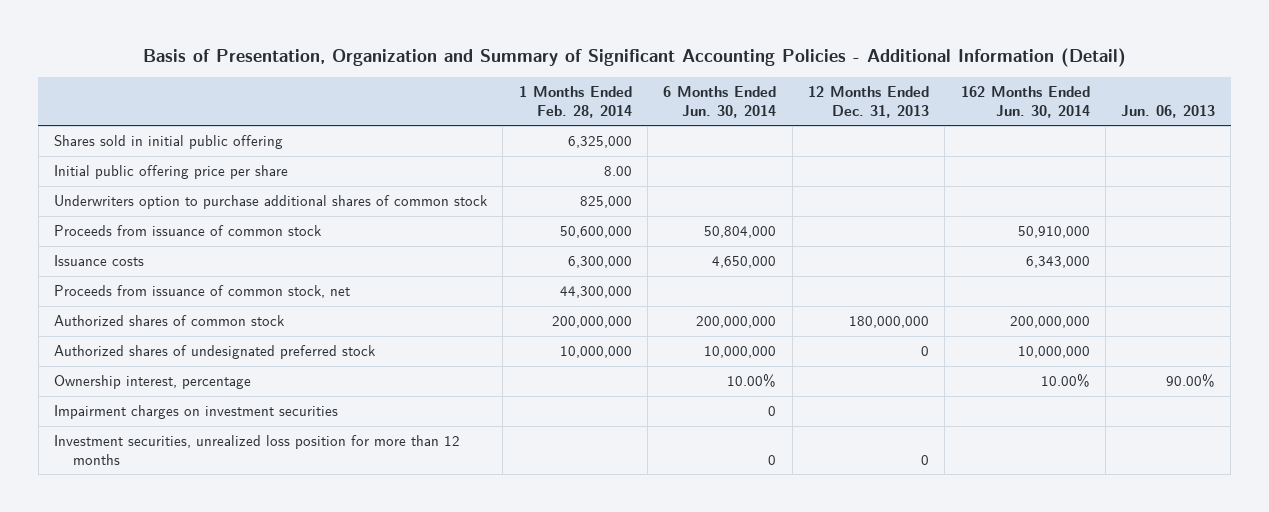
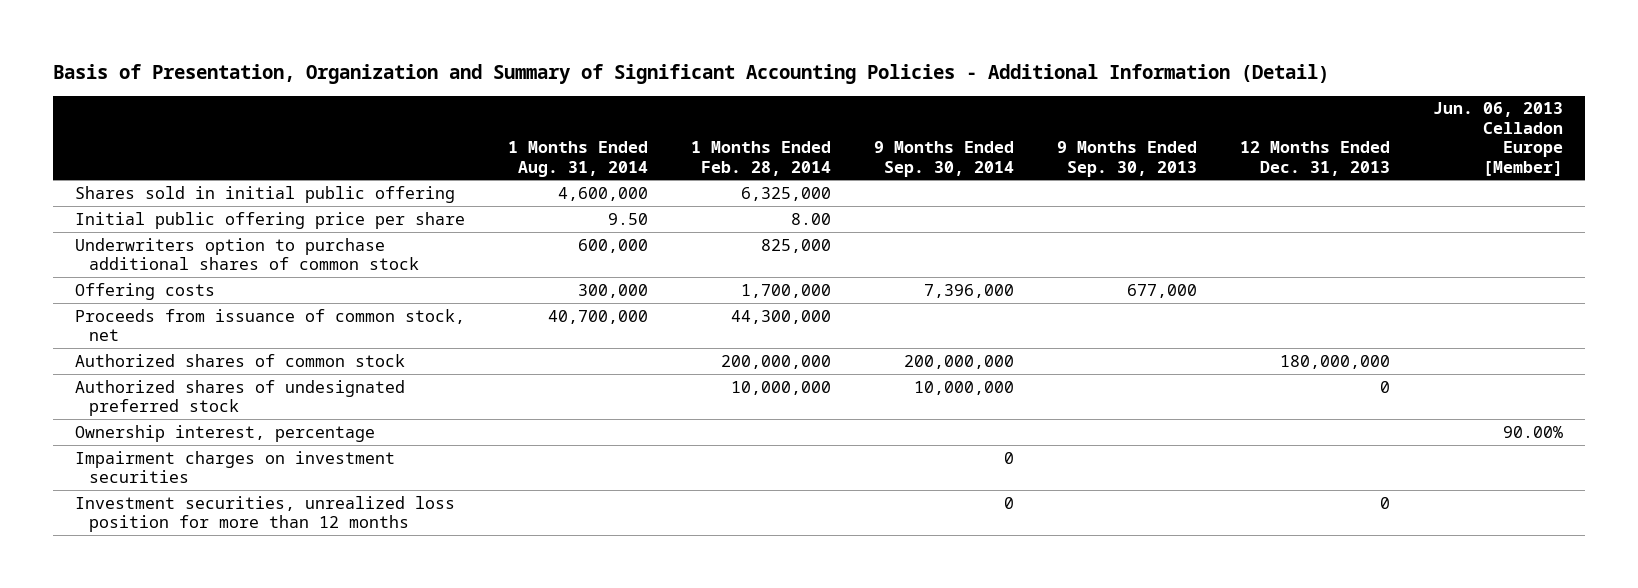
- | 1 Months Ended Feb. 28, 2014 | 6 Months Ended Jun. 30, 2014 | 12 Months Ended Dec. 31, 2013 | 162 Months Ended Jun. 30, 2014 | Jun. 06, 2013
+ | 1 Months Ended Aug. 31, 2014 | 1 Months Ended Feb. 28, 2014 | 9 Months Ended Sep. 30, 2014 | 9 Months Ended Sep. 30, 2013 | 12 Months Ended Dec. 31, 2013 | Jun. 06, 2013 Celladon Europe [Member]
- Proceeds from issuance of common stock | 50,600,000 | 50,804,000 | | 50,910,000 |
- Issuance costs | 6,300,000 | 4,650,000 | | 6,343,000 |
+ Offering costs | 300,000 | 1,700,000 | 7,396,000 | 677,000 | |

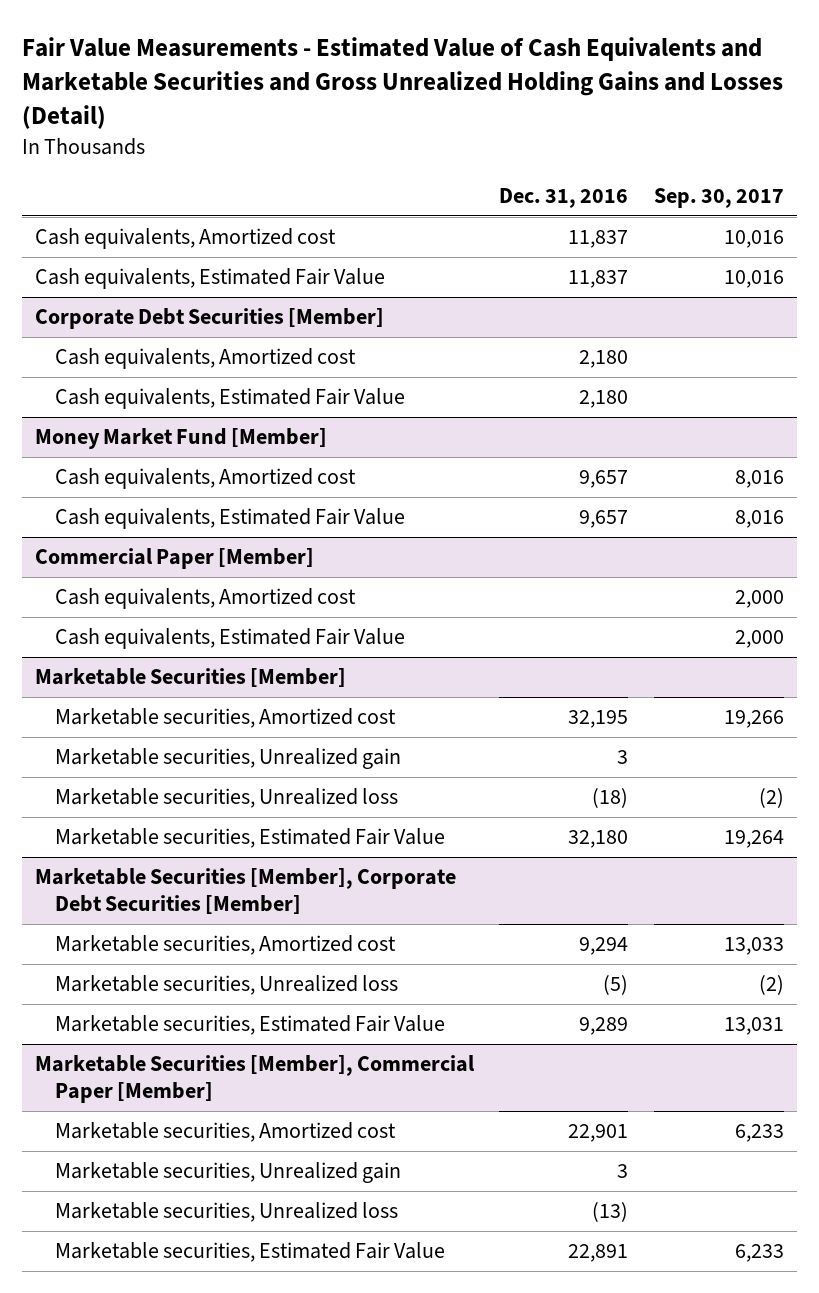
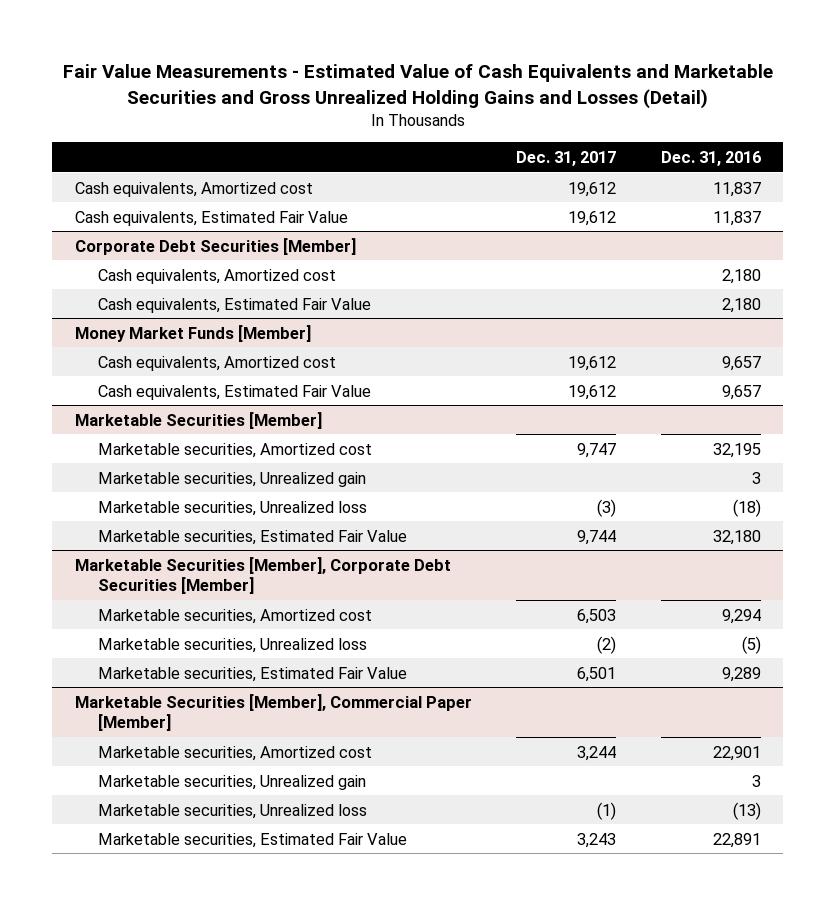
- | Dec. 31, 2016 | Sep. 30, 2017
+ | Dec. 31, 2017 | Dec. 31, 2016
- Money Market Fund [Member]
+ Money Market Funds [Member]
- Commercial Paper [Member]
- Cash equivalents, Amortized cost | | 2,000
- Cash equivalents, Estimated Fair Value | | 2,000

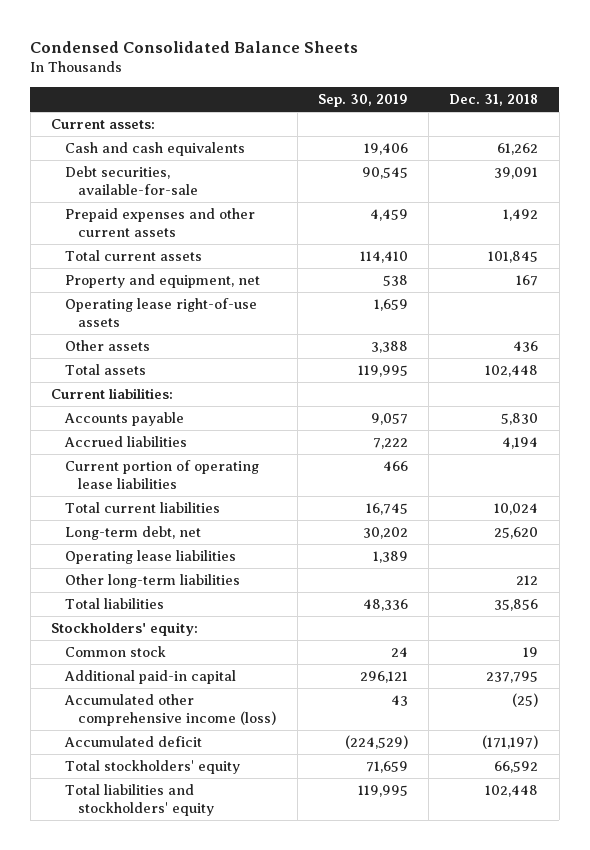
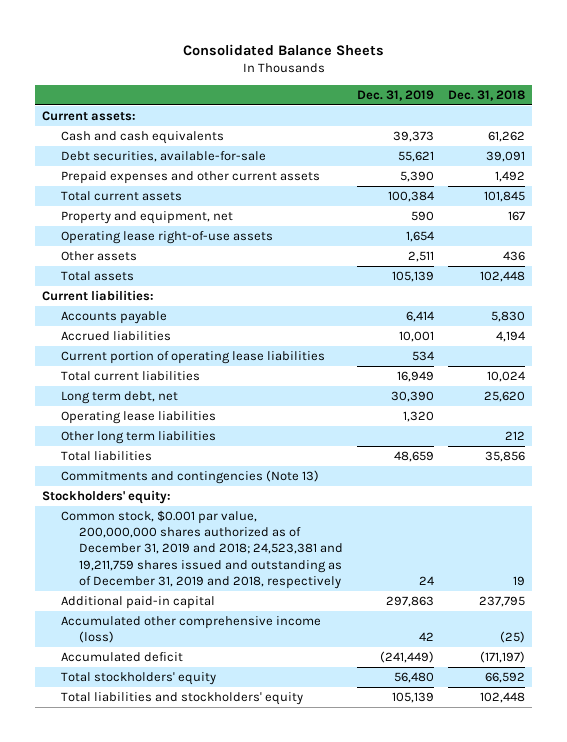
- Condensed Consolidated Balance Sheets
+ Consolidated Balance Sheets
- | Sep. 30, 2019 | Dec. 31, 2018
+ | Dec. 31, 2019 | Dec. 31, 2018
- Long-term debt, net | 30,202 | 25,620
+ Long term debt, net | 30,390 | 25,620
- Other long-term liabilities | | 212
+ Other long term liabilities | | 212
+ Commitments and contingencies (Note 13)
- Common stock | 24 | 19
+ Common stock, $0.001 par value, 200,000,000 shares authorized as of December 31, 2019 and 2018; 24,523,381 and 19,211,759 shares issued and outstanding as of December 31, 2019 and 2018, respectively | 24 | 19

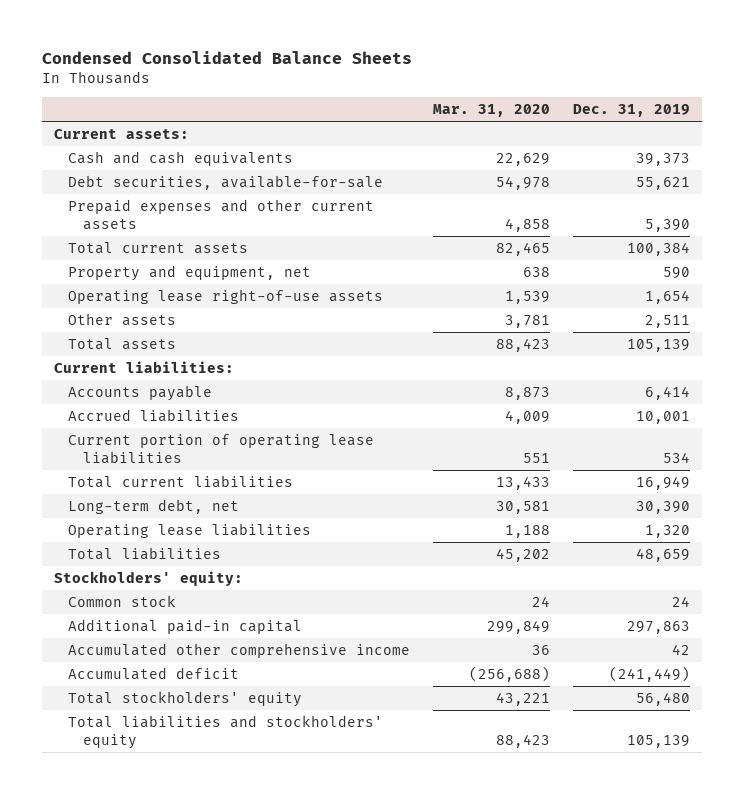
- Consolidated Balance Sheets
+ Condensed Consolidated Balance Sheets
- | Dec. 31, 2019 | Dec. 31, 2018
+ | Mar. 31, 2020 | Dec. 31, 2019
- Long term debt, net | 30,390 | 25,620
+ Long-term debt, net | 30,581 | 30,390
- Other long term liabilities | | 212
- Commitments and contingencies (Note 13)
- Common stock, $0.001 par value, 200,000,000 shares authorized as of December 31, 2019 and 2018; 24,523,381 and 19,211,759 shares issued and outstanding as of December 31, 2019 and 2018, respectively | 24 | 19
+ Common stock | 24 | 24
- Accumulated other comprehensive income (loss) | 42 | (25)
+ Accumulated other comprehensive income | 36 | 42

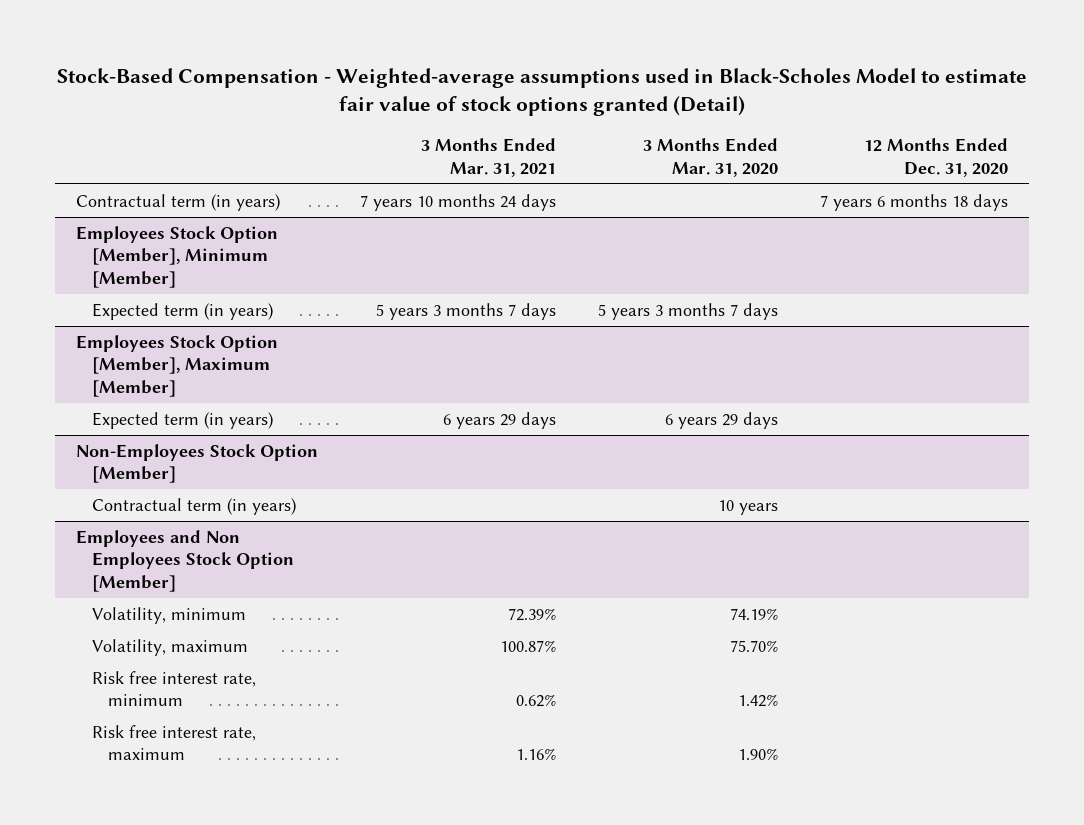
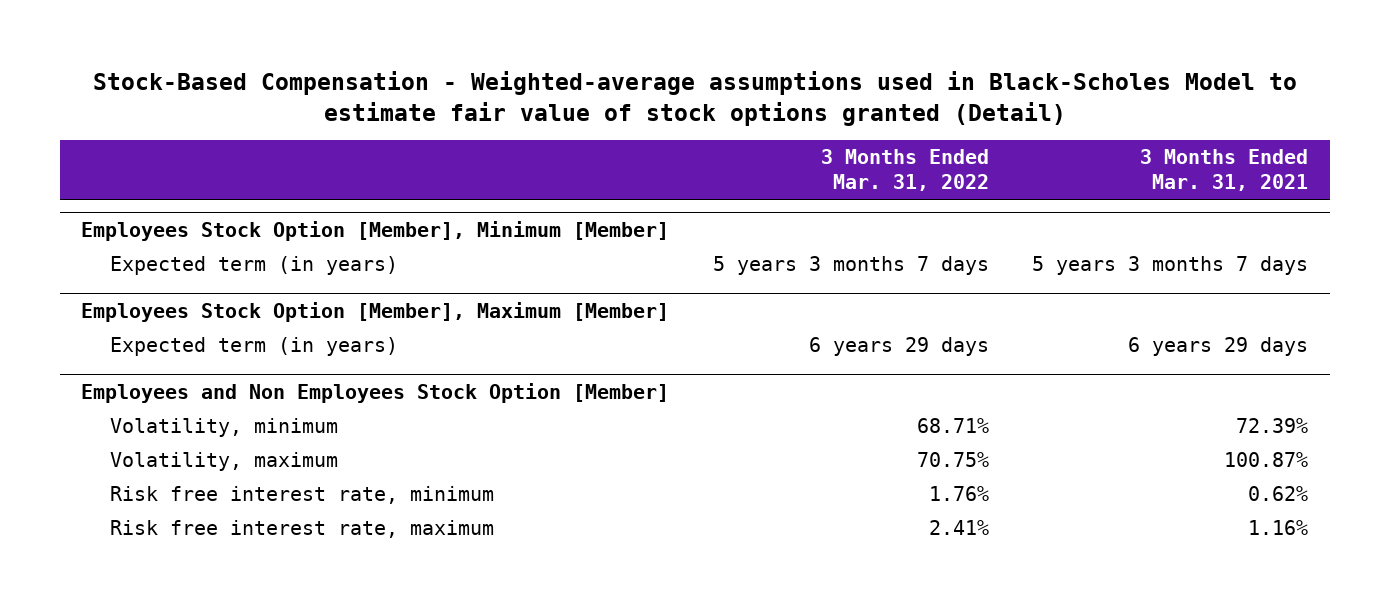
- | 3 Months Ended Mar. 31, 2021 | 3 Months Ended Mar. 31, 2020 | 12 Months Ended Dec. 31, 2020
+ | 3 Months Ended Mar. 31, 2022 | 3 Months Ended Mar. 31, 2021
- Contractual term (in years) | 7 years 10 months 24 days | | 7 years 6 months 18 days
- Non-Employees Stock Option [Member]
- Contractual term (in years) | | 10 years |

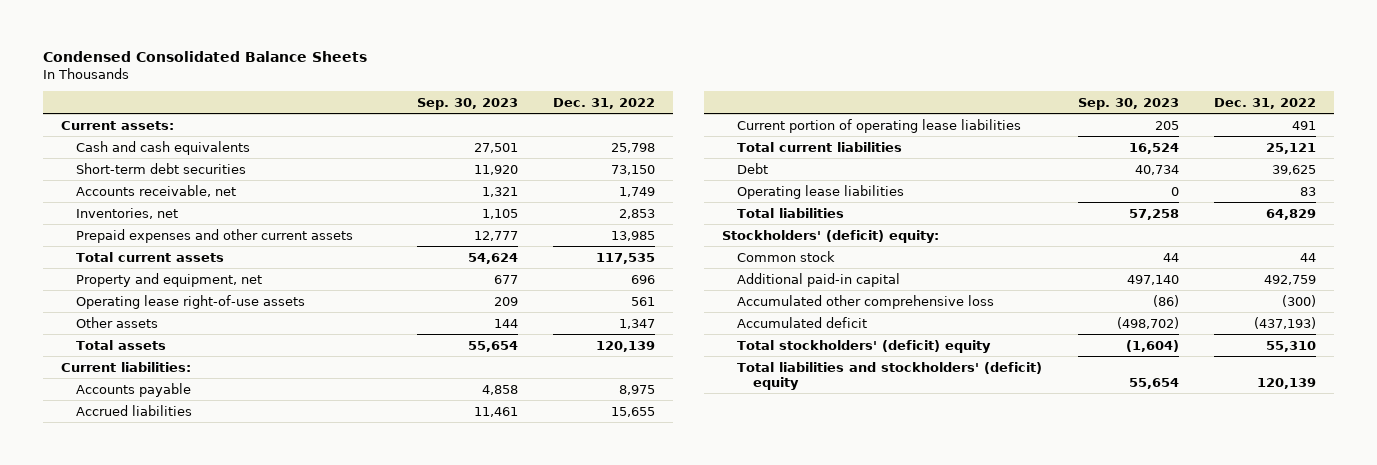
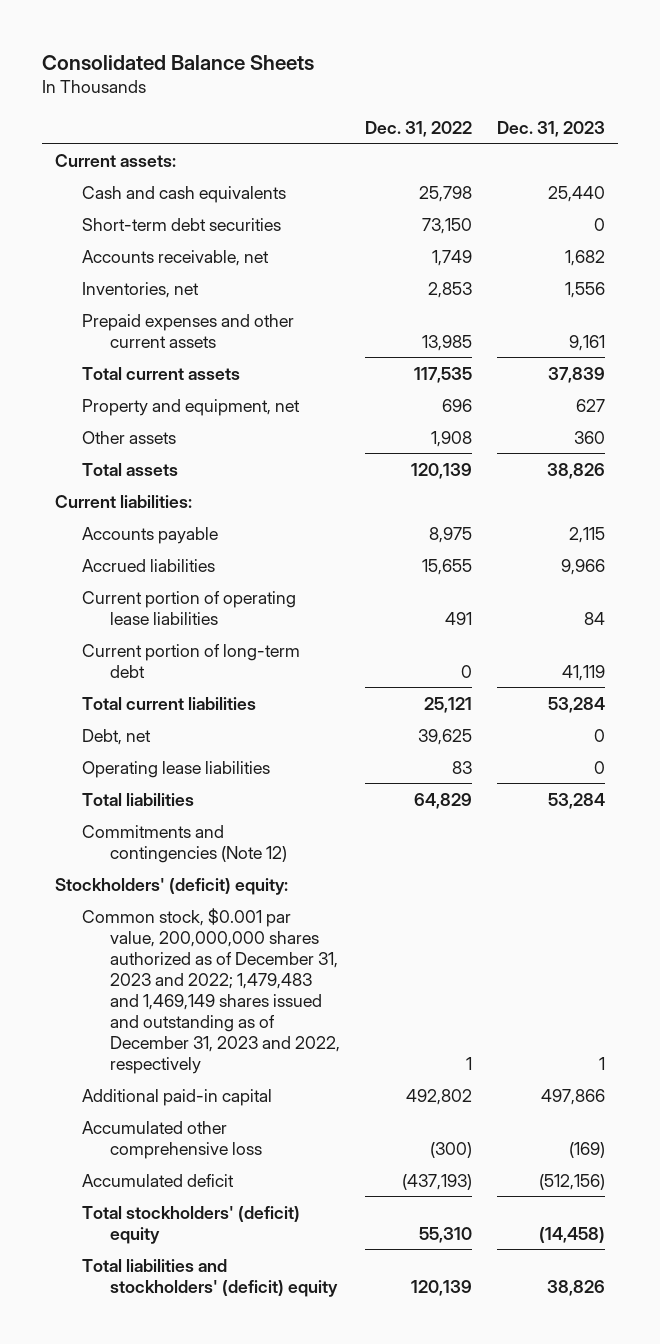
- Condensed Consolidated Balance Sheets
+ Consolidated Balance Sheets
- | Sep. 30, 2023 | Dec. 31, 2022
+ | Dec. 31, 2022 | Dec. 31, 2023
- Operating lease right-of-use assets | 209 | 561
- Other assets | 144 | 1,347
+ Other assets | 1,908 | 360
+ Current portion of long-term debt | 0 | 41,119
- Debt | 40,734 | 39,625
+ Debt, net | 39,625 | 0
+ Commitments and contingencies (Note 12)
- Common stock | 44 | 44
- Additional paid-in capital | 497,140 | 492,759
+ Common stock, $0.001 par value, 200,000,000 shares authorized as of December 31, 2023 and 2022; 1,479,483 and 1,469,149 shares issued and outstanding as of December 31, 2023 and 2022, respectively | 1 | 1
+ Additional paid-in capital | 492,802 | 497,866

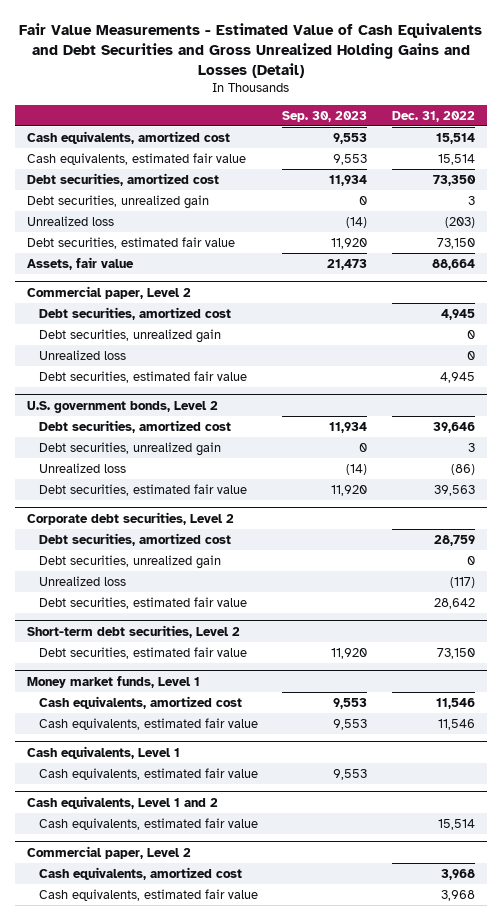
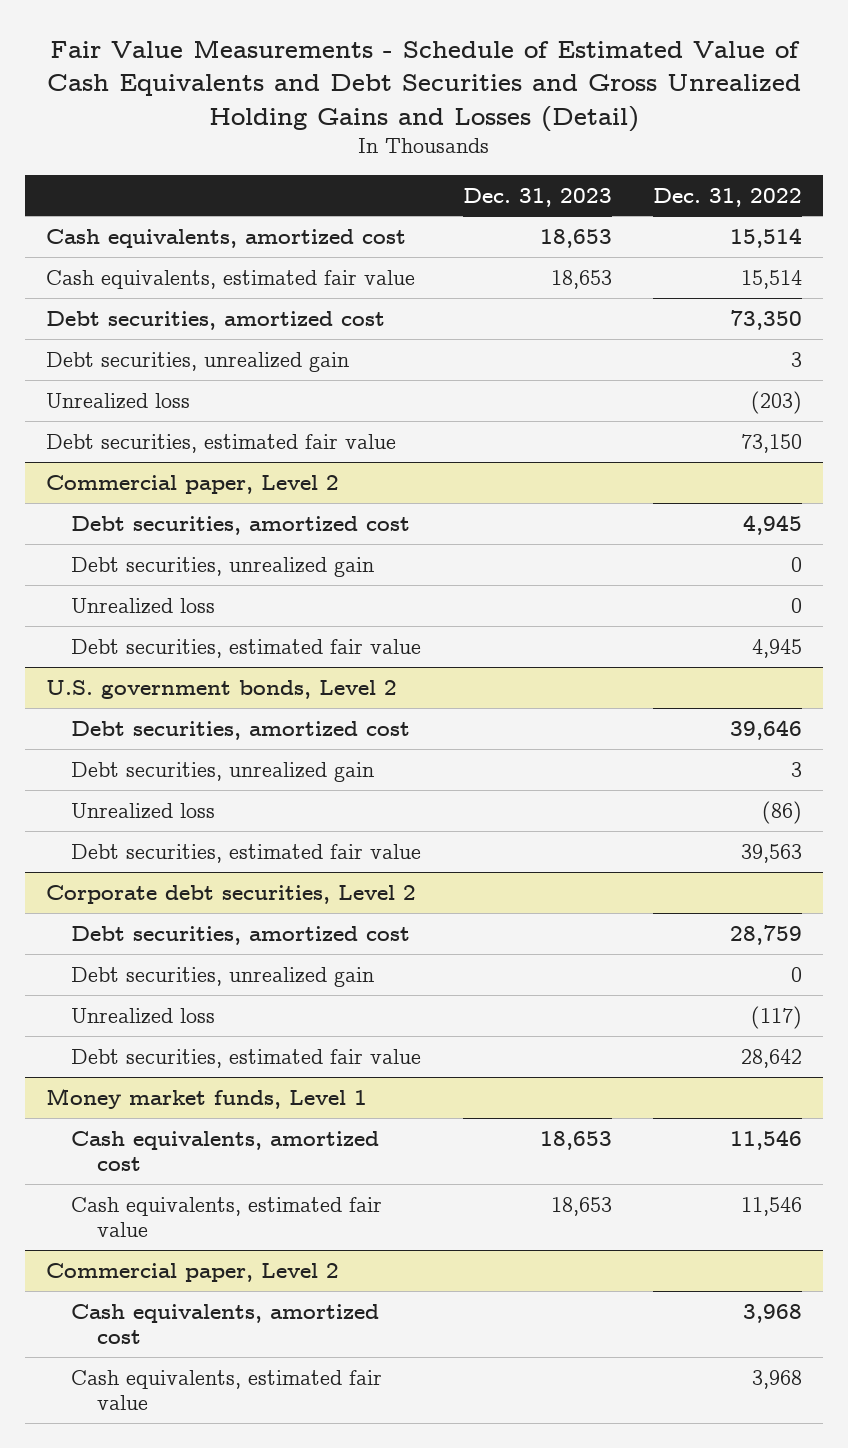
- Fair Value Measurements - Estimated Value of Cash Equivalents and Debt Securities and Gross Unrealized Holding Gains and Losses (Detail)
+ Fair Value Measurements - Schedule of Estimated Value of Cash Equivalents and Debt Securities and Gross Unrealized Holding Gains and Losses (Detail)
- | Sep. 30, 2023 | Dec. 31, 2022
+ | Dec. 31, 2023 | Dec. 31, 2022
- Assets, fair value | 21,473 | 88,664
- Short-term debt securities, Level 2
- Debt securities, estimated fair value | 11,920 | 73,150
- Cash equivalents, Level 1
- Cash equivalents, estimated fair value | 9,553 |
- Cash equivalents, Level 1 and 2
- Cash equivalents, estimated fair value | | 15,514

